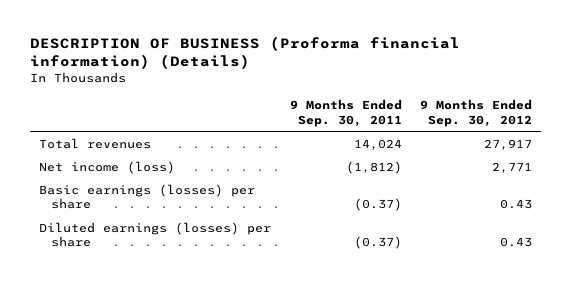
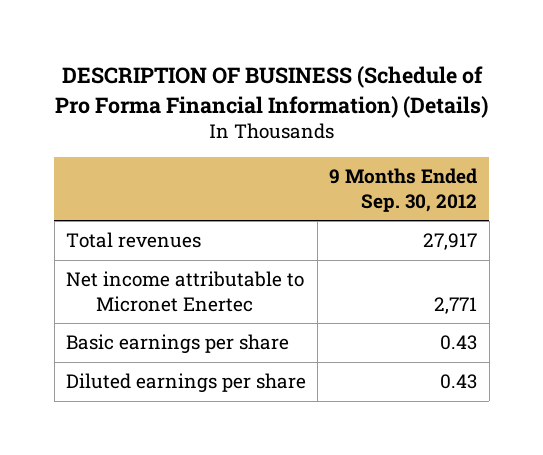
- DESCRIPTION OF BUSINESS (Proforma financial information) (Details)
+ DESCRIPTION OF BUSINESS (Schedule of Pro Forma Financial Information) (Details)
- | 9 Months Ended Sep. 30, 2011 | 9 Months Ended Sep. 30, 2012
+ | 9 Months Ended Sep. 30, 2012
- Net income (loss) | (1,812) | 2,771
- Basic earnings (losses) per share | (0.37) | 0.43
- Diluted earnings (losses) per share | (0.37) | 0.43
+ Net income attributable to Micronet Enertec | 2,771
+ Basic earnings per share | 0.43
+ Diluted earnings per share | 0.43

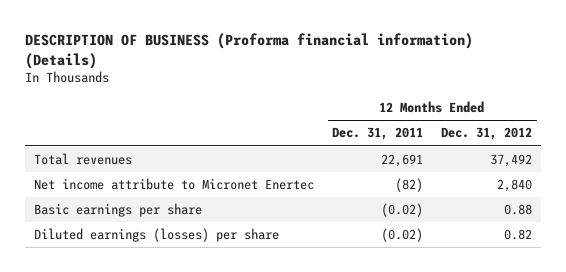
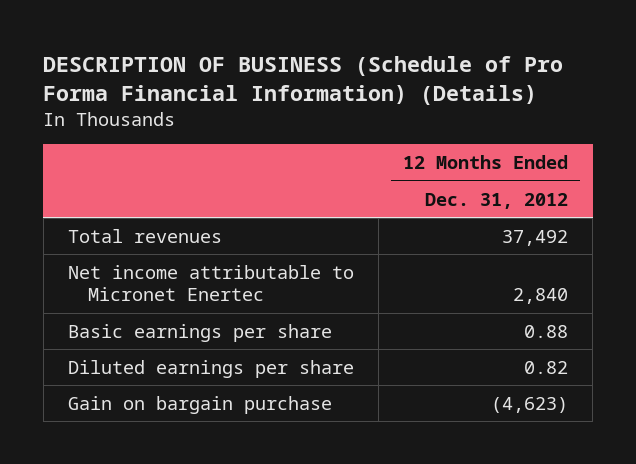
- DESCRIPTION OF BUSINESS (Proforma financial information) (Details)
+ DESCRIPTION OF BUSINESS (Schedule of Pro Forma Financial Information) (Details)
- | 12 Months Ended Dec. 31, 2011 | 12 Months Ended Dec. 31, 2012
+ | 12 Months Ended Dec. 31, 2012
- Net income attribute to Micronet Enertec | (82) | 2,840
+ Net income attributable to Micronet Enertec | 2,840
- Diluted earnings (losses) per share | (0.02) | 0.82
+ Diluted earnings per share | 0.82
+ Gain on bargain purchase | (4,623)

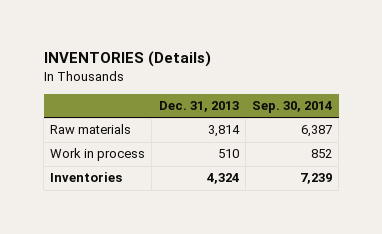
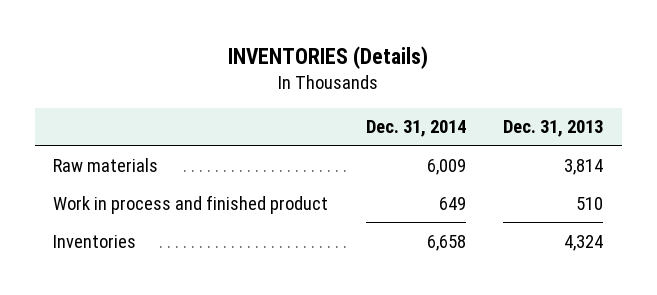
- | Dec. 31, 2013 | Sep. 30, 2014
+ | Dec. 31, 2014 | Dec. 31, 2013
- Work in process | 510 | 852
+ Work in process and finished product | 649 | 510

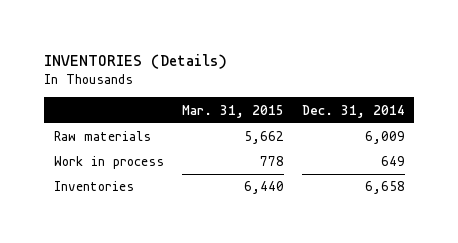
- | Dec. 31, 2014 | Dec. 31, 2013
+ | Mar. 31, 2015 | Dec. 31, 2014
- Work in process and finished product | 649 | 510
+ Work in process | 778 | 649

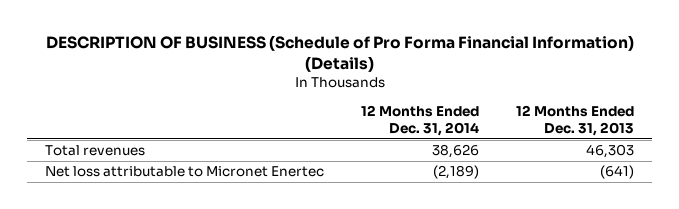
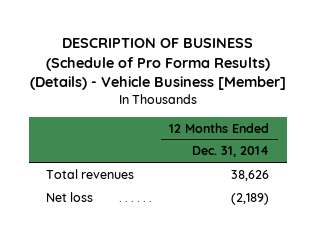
- DESCRIPTION OF BUSINESS (Schedule of Pro Forma Financial Information) (Details)
+ DESCRIPTION OF BUSINESS (Schedule of Pro Forma Results) (Details) - Vehicle Business [Member]
- | 12 Months Ended Dec. 31, 2014 | 12 Months Ended Dec. 31, 2013
+ | 12 Months Ended Dec. 31, 2014
- Net loss attributable to Micronet Enertec | (2,189) | (641)
+ Net loss | (2,189)

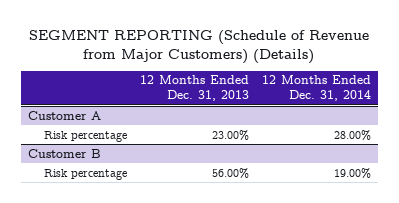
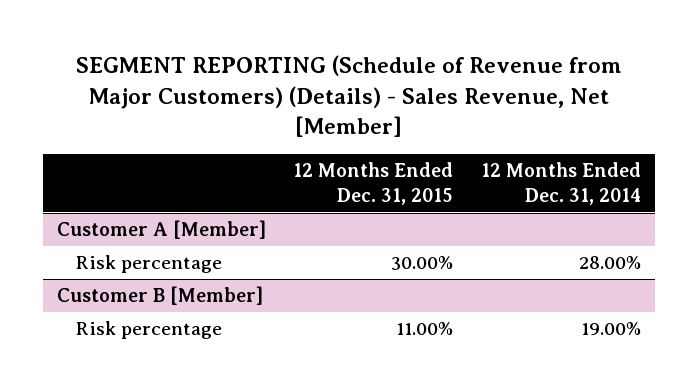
- SEGMENT REPORTING (Schedule of Revenue from Major Customers) (Details)
+ SEGMENT REPORTING (Schedule of Revenue from Major Customers) (Details) - Sales Revenue, Net [Member]
- | 12 Months Ended Dec. 31, 2013 | 12 Months Ended Dec. 31, 2014
+ | 12 Months Ended Dec. 31, 2015 | 12 Months Ended Dec. 31, 2014
- Customer A
+ Customer A [Member]
- Customer B
+ Customer B [Member]

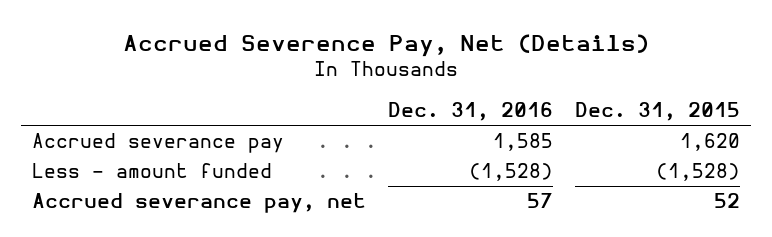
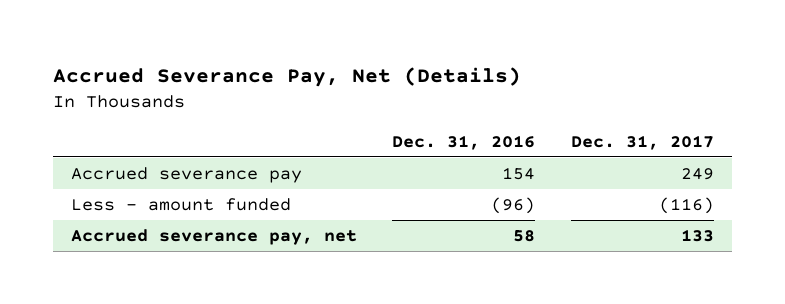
- Accrued Severence Pay, Net (Details)
+ Accrued Severance Pay, Net (Details)
- | Dec. 31, 2016 | Dec. 31, 2015
+ | Dec. 31, 2016 | Dec. 31, 2017
- Accrued severance pay | 1,585 | 1,620
- Less - amount funded | (1,528) | (1,528)
- Accrued severance pay, net | 57 | 52
+ Accrued severance pay | 154 | 249
+ Less - amount funded | (96) | (116)
+ Accrued severance pay, net | 58 | 133

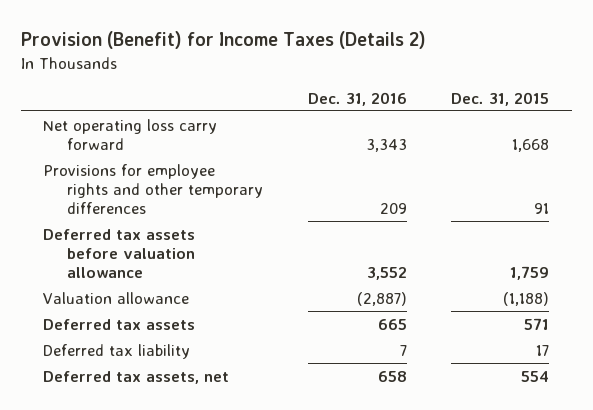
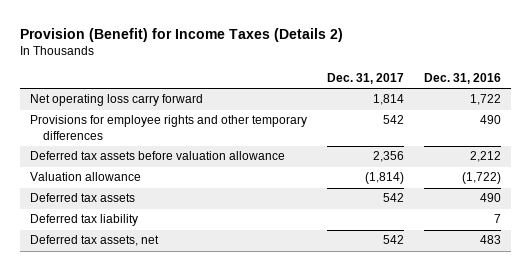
- | Dec. 31, 2016 | Dec. 31, 2015
+ | Dec. 31, 2017 | Dec. 31, 2016
- Net operating loss carry forward | 3,343 | 1,668
- Provisions for employee rights and other temporary differences | 209 | 91
- Deferred tax assets before valuation allowance | 3,552 | 1,759
- Valuation allowance | (2,887) | (1,188)
- Deferred tax assets | 665 | 571
+ Net operating loss carry forward | 1,814 | 1,722
+ Provisions for employee rights and other temporary differences | 542 | 490
+ Deferred tax assets before valuation allowance | 2,356 | 2,212
+ Valuation allowance | (1,814) | (1,722)
+ Deferred tax assets | 542 | 490
- Deferred tax assets, net | 658 | 554
+ Deferred tax assets, net | 542 | 483

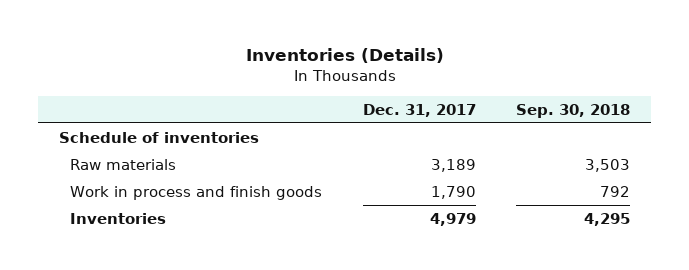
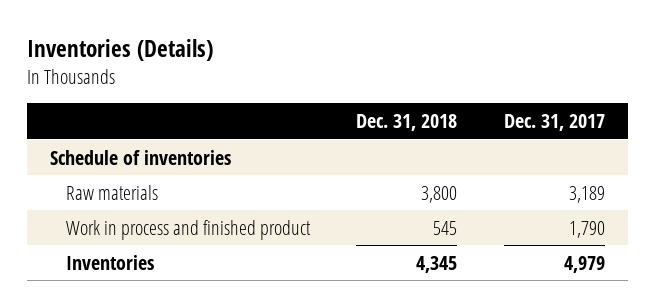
- | Dec. 31, 2017 | Sep. 30, 2018
+ | Dec. 31, 2018 | Dec. 31, 2017
- Work in process and finish goods | 1,790 | 792
+ Work in process and finished product | 545 | 1,790

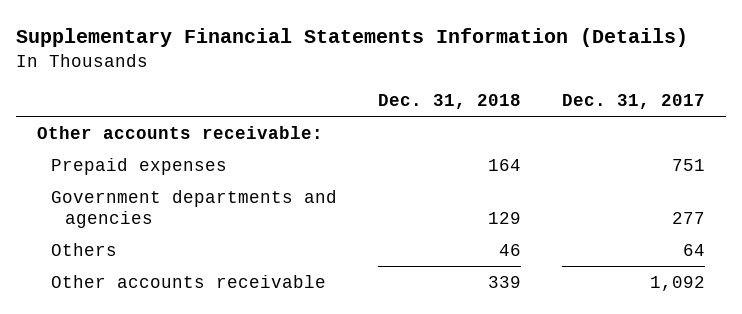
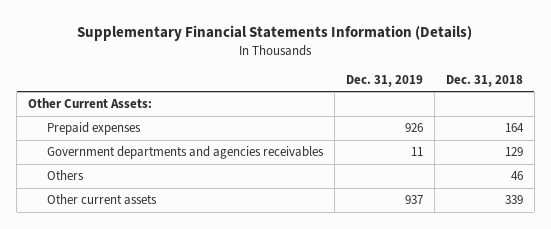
- | Dec. 31, 2018 | Dec. 31, 2017
+ | Dec. 31, 2019 | Dec. 31, 2018
- Other accounts receivable:
+ Other Current Assets:
- Government departments and agencies | 129 | 277
+ Government departments and agencies receivables | 11 | 129
- Other accounts receivable | 339 | 1,092
+ Other current assets | 937 | 339

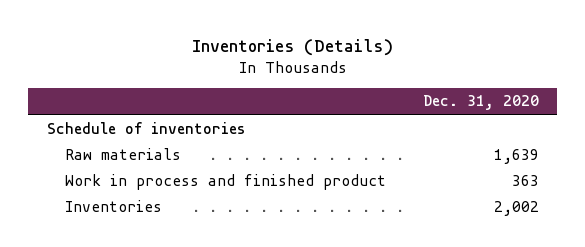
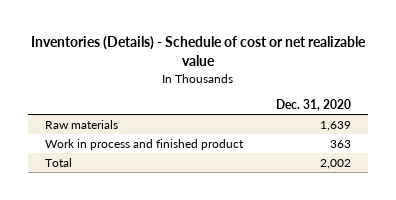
- Inventories (Details)
+ Inventories (Details) - Schedule of cost or net realizable value
- Schedule of inventories
- Inventories | 2,002
+ Total | 2,002

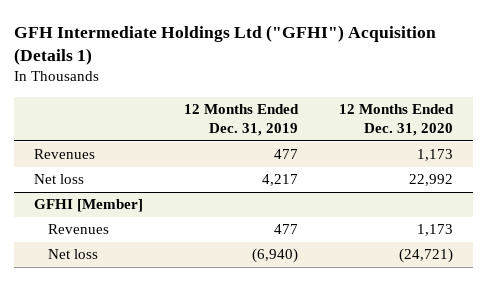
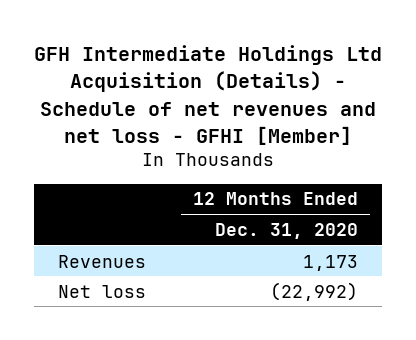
- GFH Intermediate Holdings Ltd ("GFHI") Acquisition (Details 1)
+ GFH Intermediate Holdings Ltd Acquisition (Details) - Schedule of net revenues and net loss - GFHI [Member]
- | 12 Months Ended Dec. 31, 2019 | 12 Months Ended Dec. 31, 2020
+ | 12 Months Ended Dec. 31, 2020
- Net loss | 4,217 | 22,992
- GFHI [Member]
- Revenues | 477 | 1,173
- Net loss | (6,940) | (24,721)
+ Net loss | (22,992)

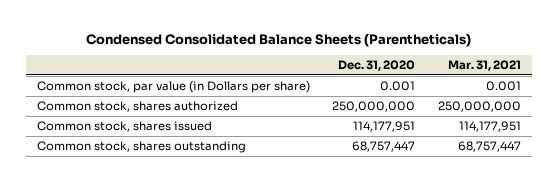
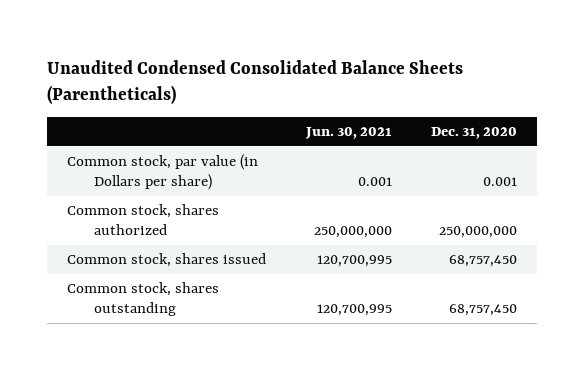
- Condensed Consolidated Balance Sheets (Parentheticals)
+ Unaudited Condensed Consolidated Balance Sheets (Parentheticals)
- | Dec. 31, 2020 | Mar. 31, 2021
+ | Jun. 30, 2021 | Dec. 31, 2020
- Common stock, shares issued | 114,177,951 | 114,177,951
- Common stock, shares outstanding | 68,757,447 | 68,757,447
+ Common stock, shares issued | 120,700,995 | 68,757,450
+ Common stock, shares outstanding | 120,700,995 | 68,757,450

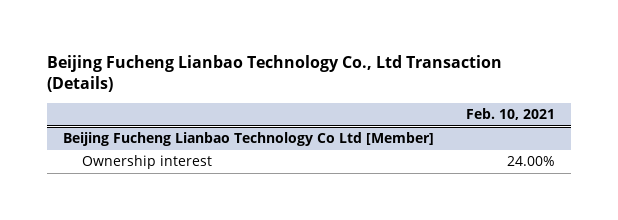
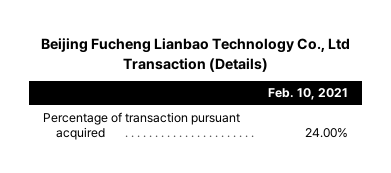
- Beijing Fucheng Lianbao Technology Co Ltd [Member]
- Ownership interest | 24.00%
+ Percentage of transaction pursuant acquired | 24.00%

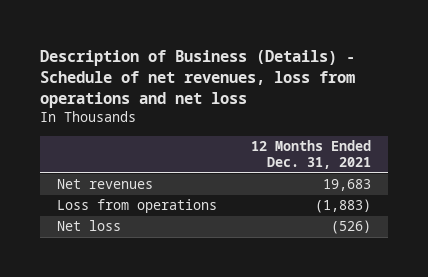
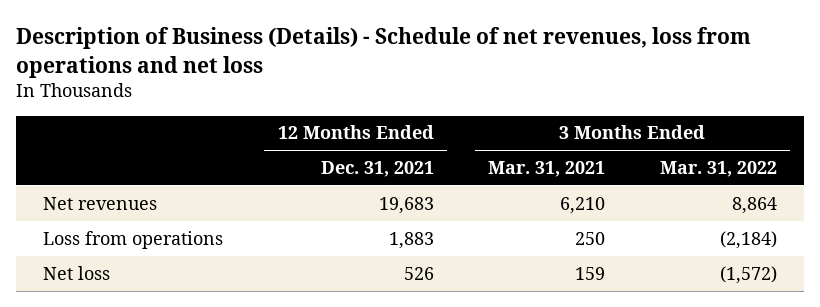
- | 12 Months Ended Dec. 31, 2021
+ | 12 Months Ended Dec. 31, 2021 | 3 Months Ended Mar. 31, 2021 | 3 Months Ended Mar. 31, 2022
- Loss from operations | (1,883)
- Net loss | (526)
+ Loss from operations | 1,883 | 250 | (2,184)
+ Net loss | 526 | 159 | (1,572)

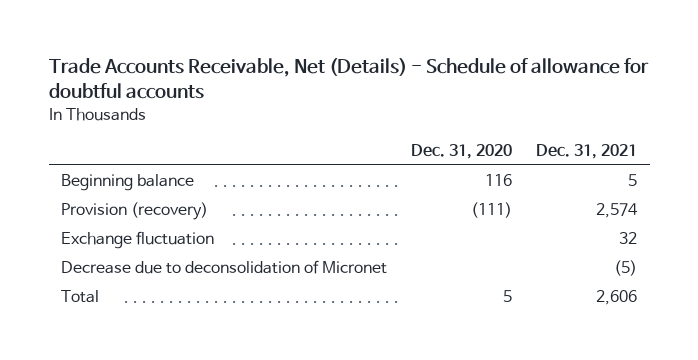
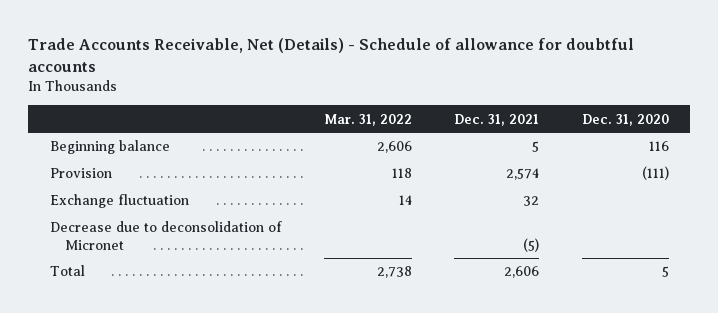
- | Dec. 31, 2020 | Dec. 31, 2021
+ | Mar. 31, 2022 | Dec. 31, 2021 | Dec. 31, 2020
- Provision (recovery) | (111) | 2,574
+ Provision | 118 | 2,574 | (111)

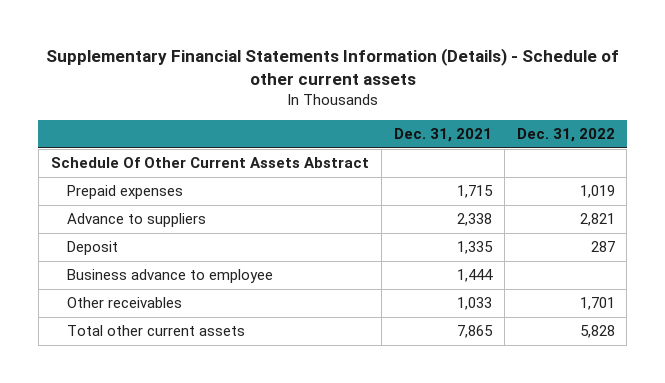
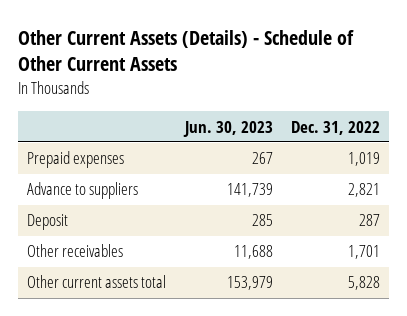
- Supplementary Financial Statements Information (Details) - Schedule of other current assets
+ Other Current Assets (Details) - Schedule of Other Current Assets
- | Dec. 31, 2021 | Dec. 31, 2022
+ | Jun. 30, 2023 | Dec. 31, 2022
- Schedule Of Other Current Assets Abstract
- Business advance to employee | 1,444 |
- Total other current assets | 7,865 | 5,828
+ Other current assets total | 153,979 | 5,828

